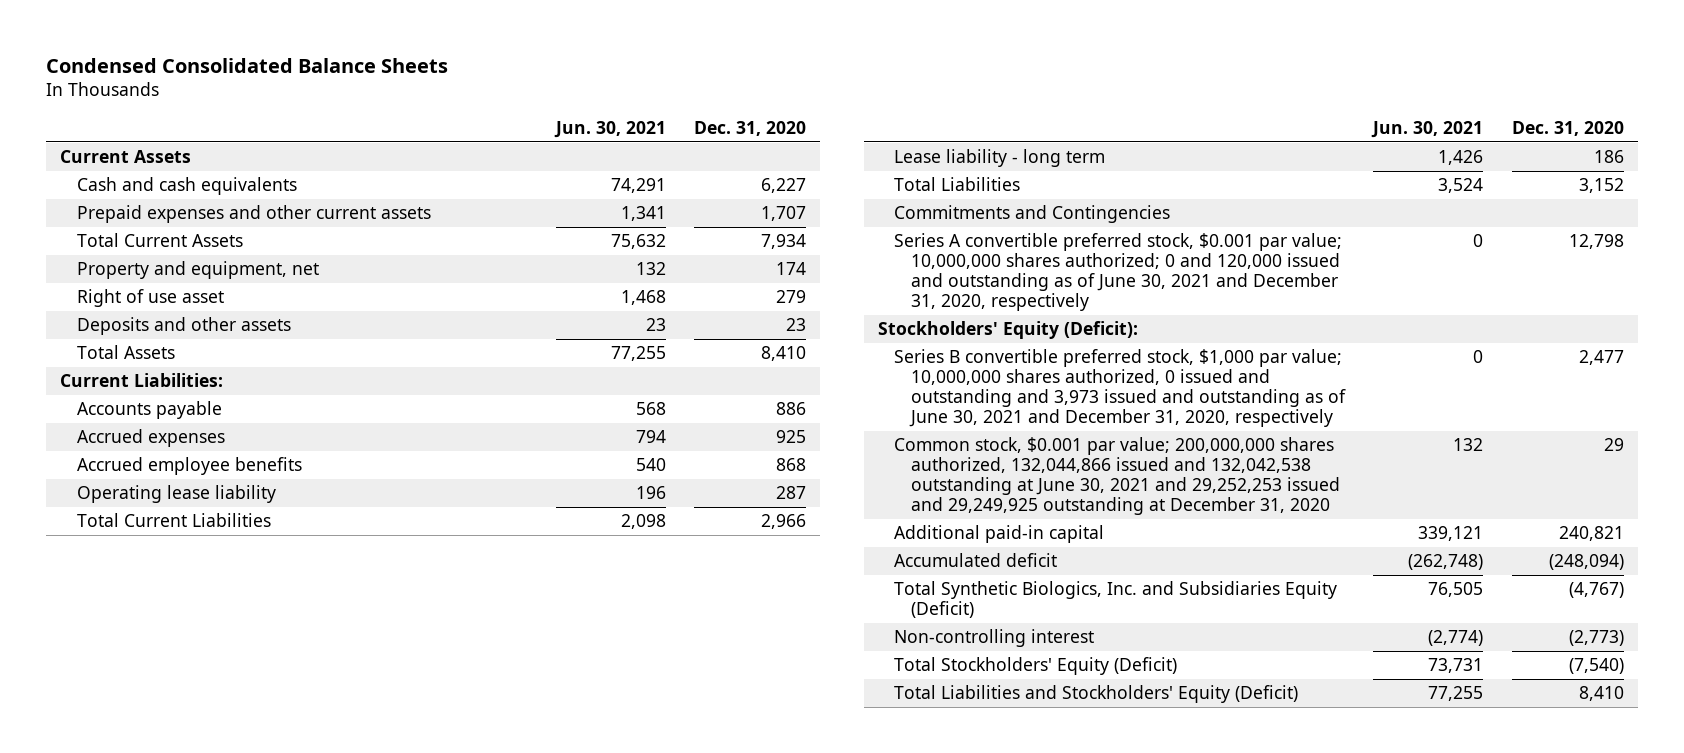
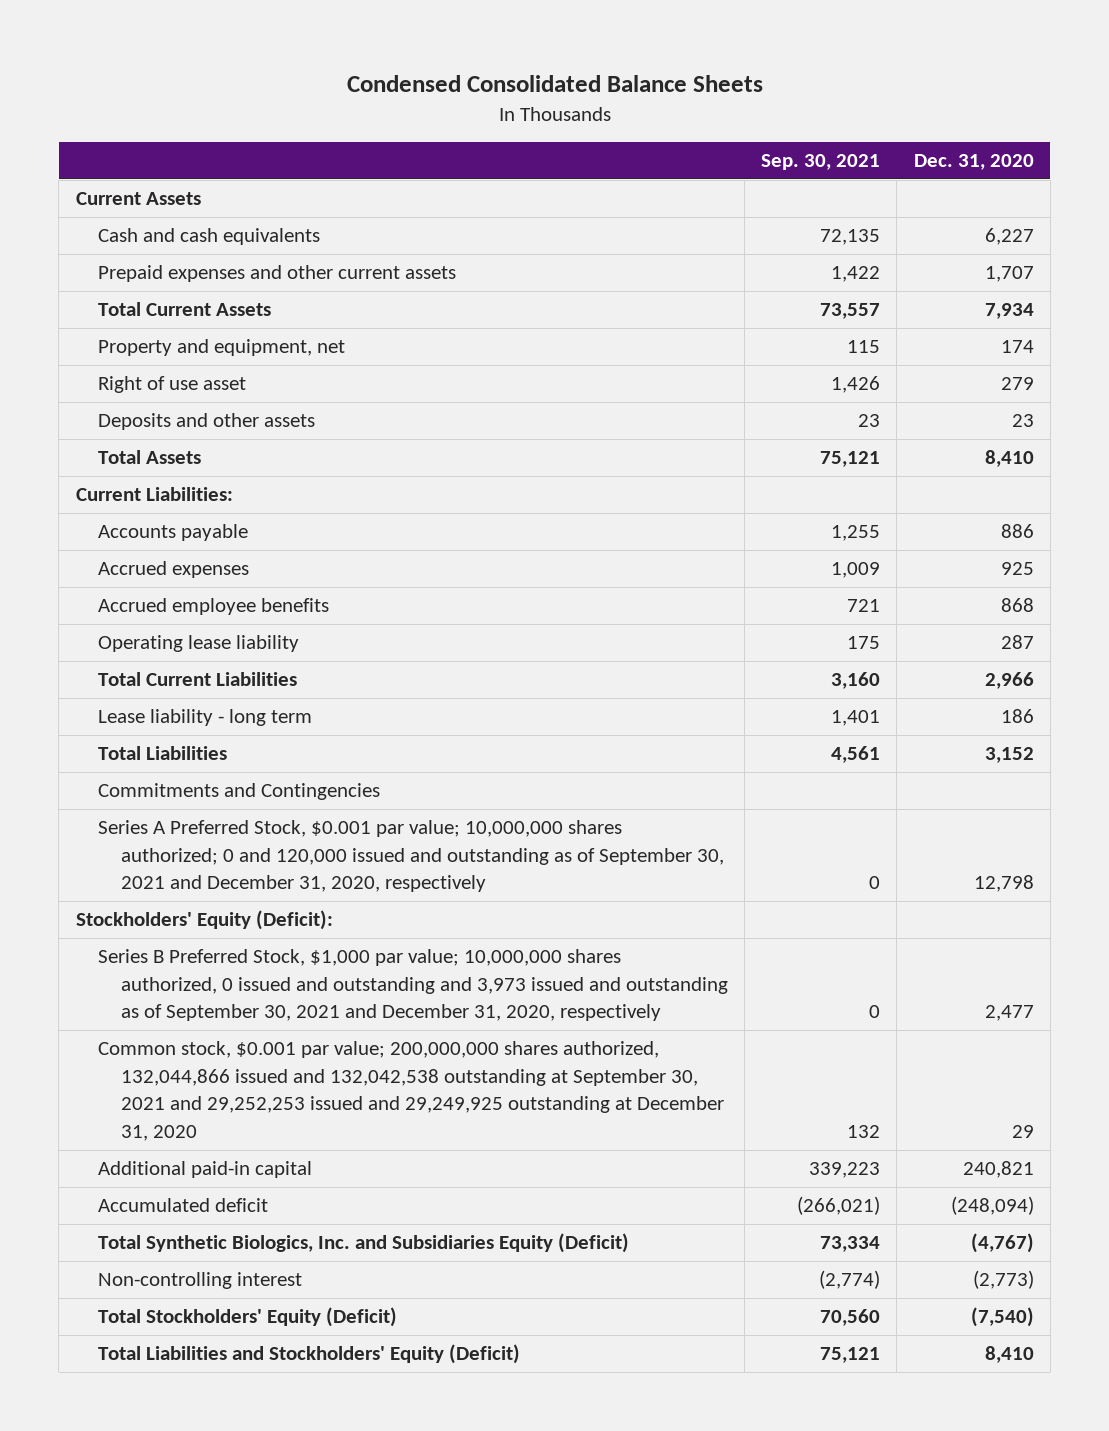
- | Jun. 30, 2021 | Dec. 31, 2020
+ | Sep. 30, 2021 | Dec. 31, 2020
- Series A convertible preferred stock, $0.001 par value; 10,000,000 shares authorized; 0 and 120,000 issued and outstanding as of June 30, 2021 and December 31, 2020, respectively | 0 | 12,798
+ Series A Preferred Stock, $0.001 par value; 10,000,000 shares authorized; 0 and 120,000 issued and outstanding as of September 30, 2021 and December 31, 2020, respectively | 0 | 12,798
- Series B convertible preferred stock, $1,000 par value; 10,000,000 shares authorized, 0 issued and outstanding and 3,973 issued and outstanding as of June 30, 2021 and December 31, 2020, respectively | 0 | 2,477
- Common stock, $0.001 par value; 200,000,000 shares authorized, 132,044,866 issued and 132,042,538 outstanding at June 30, 2021 and 29,252,253 issued and 29,249,925 outstanding at December 31, 2020 | 132 | 29
+ Series B Preferred Stock, $1,000 par value; 10,000,000 shares authorized, 0 issued and outstanding and 3,973 issued and outstanding as of September 30, 2021 and December 31, 2020, respectively | 0 | 2,477
+ Common stock, $0.001 par value; 200,000,000 shares authorized, 132,044,866 issued and 132,042,538 outstanding at September 30, 2021 and 29,252,253 issued and 29,249,925 outstanding at December 31, 2020 | 132 | 29

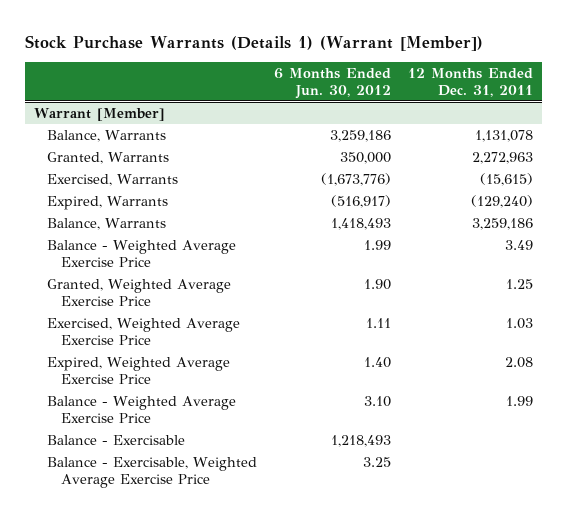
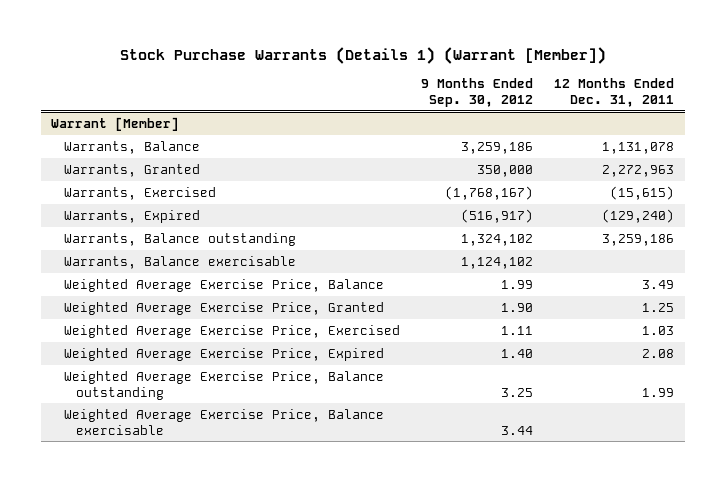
- | 6 Months Ended Jun. 30, 2012 | 12 Months Ended Dec. 31, 2011
+ | 9 Months Ended Sep. 30, 2012 | 12 Months Ended Dec. 31, 2011
@ Warrant [Member]
- Balance, Warrants | 3,259,186 | 1,131,078
- Granted, Warrants | 350,000 | 2,272,963
- Exercised, Warrants | (1,673,776) | (15,615)
- Expired, Warrants | (516,917) | (129,240)
- Balance, Warrants | 1,418,493 | 3,259,186
- Balance - Weighted Average Exercise Price | 1.99 | 3.49
- Granted, Weighted Average Exercise Price | 1.90 | 1.25
- Exercised, Weighted Average Exercise Price | 1.11 | 1.03
- Expired, Weighted Average Exercise Price | 1.40 | 2.08
- Balance - Weighted Average Exercise Price | 3.10 | 1.99
- Balance - Exercisable | 1,218,493 |
- Balance - Exercisable, Weighted Average Exercise Price | 3.25 |
+ Warrants, Balance | 3,259,186 | 1,131,078
+ Warrants, Granted | 350,000 | 2,272,963
+ Warrants, Exercised | (1,768,167) | (15,615)
+ Warrants, Expired | (516,917) | (129,240)
+ Warrants, Balance outstanding | 1,324,102 | 3,259,186
+ Warrants, Balance exercisable | 1,124,102 |
+ Weighted Average Exercise Price, Balance | 1.99 | 3.49
+ Weighted Average Exercise Price, Granted | 1.90 | 1.25
+ Weighted Average Exercise Price, Exercised | 1.11 | 1.03
+ Weighted Average Exercise Price, Expired | 1.40 | 2.08
+ Weighted Average Exercise Price, Balance outstanding | 3.25 | 1.99
+ Weighted Average Exercise Price, Balance exercisable | 3.44 |

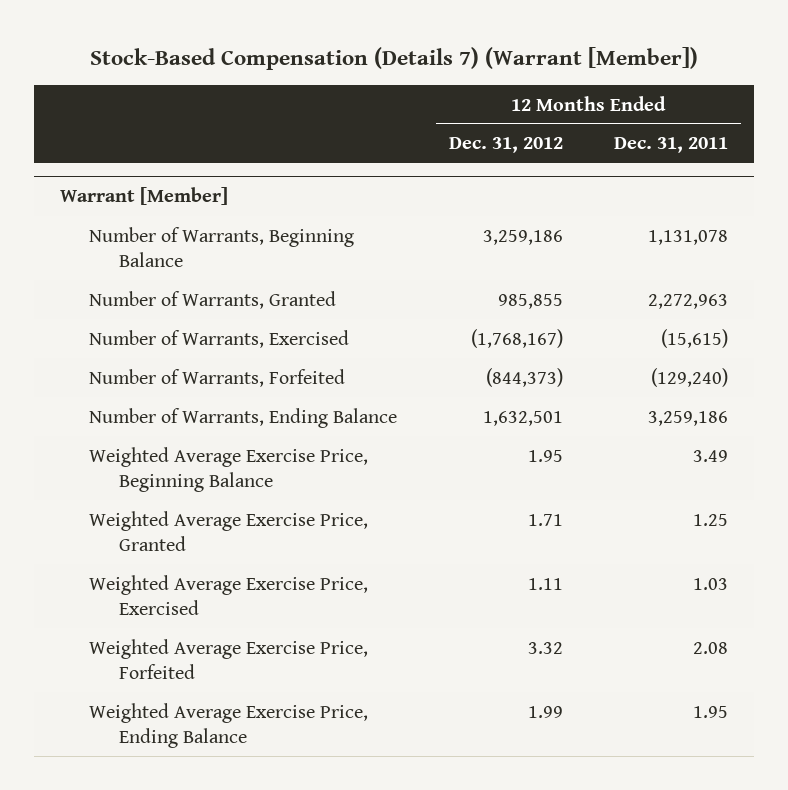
- Stock Purchase Warrants (Details 1) (Warrant [Member])
+ Stock-Based Compensation (Details 7) (Warrant [Member])
- | 9 Months Ended Sep. 30, 2012 | 12 Months Ended Dec. 31, 2011
+ | 12 Months Ended Dec. 31, 2012 | 12 Months Ended Dec. 31, 2011
@ Warrant [Member]
- Warrants, Balance | 3,259,186 | 1,131,078
- Warrants, Granted | 350,000 | 2,272,963
- Warrants, Exercised | (1,768,167) | (15,615)
- Warrants, Expired | (516,917) | (129,240)
- Warrants, Balance outstanding | 1,324,102 | 3,259,186
- Warrants, Balance exercisable | 1,124,102 |
- Weighted Average Exercise Price, Balance | 1.99 | 3.49
+ Number of Warrants, Beginning Balance | 3,259,186 | 1,131,078
+ Number of Warrants, Granted | 985,855 | 2,272,963
+ Number of Warrants, Exercised | (1,768,167) | (15,615)
+ Number of Warrants, Forfeited | (844,373) | (129,240)
+ Number of Warrants, Ending Balance | 1,632,501 | 3,259,186
+ Weighted Average Exercise Price, Beginning Balance | 1.95 | 3.49
- Weighted Average Exercise Price, Expired | 1.40 | 2.08
- Weighted Average Exercise Price, Balance outstanding | 3.25 | 1.99
- Weighted Average Exercise Price, Balance exercisable | 3.44 |
+ Weighted Average Exercise Price, Forfeited | 3.32 | 2.08
+ Weighted Average Exercise Price, Ending Balance | 1.99 | 1.95

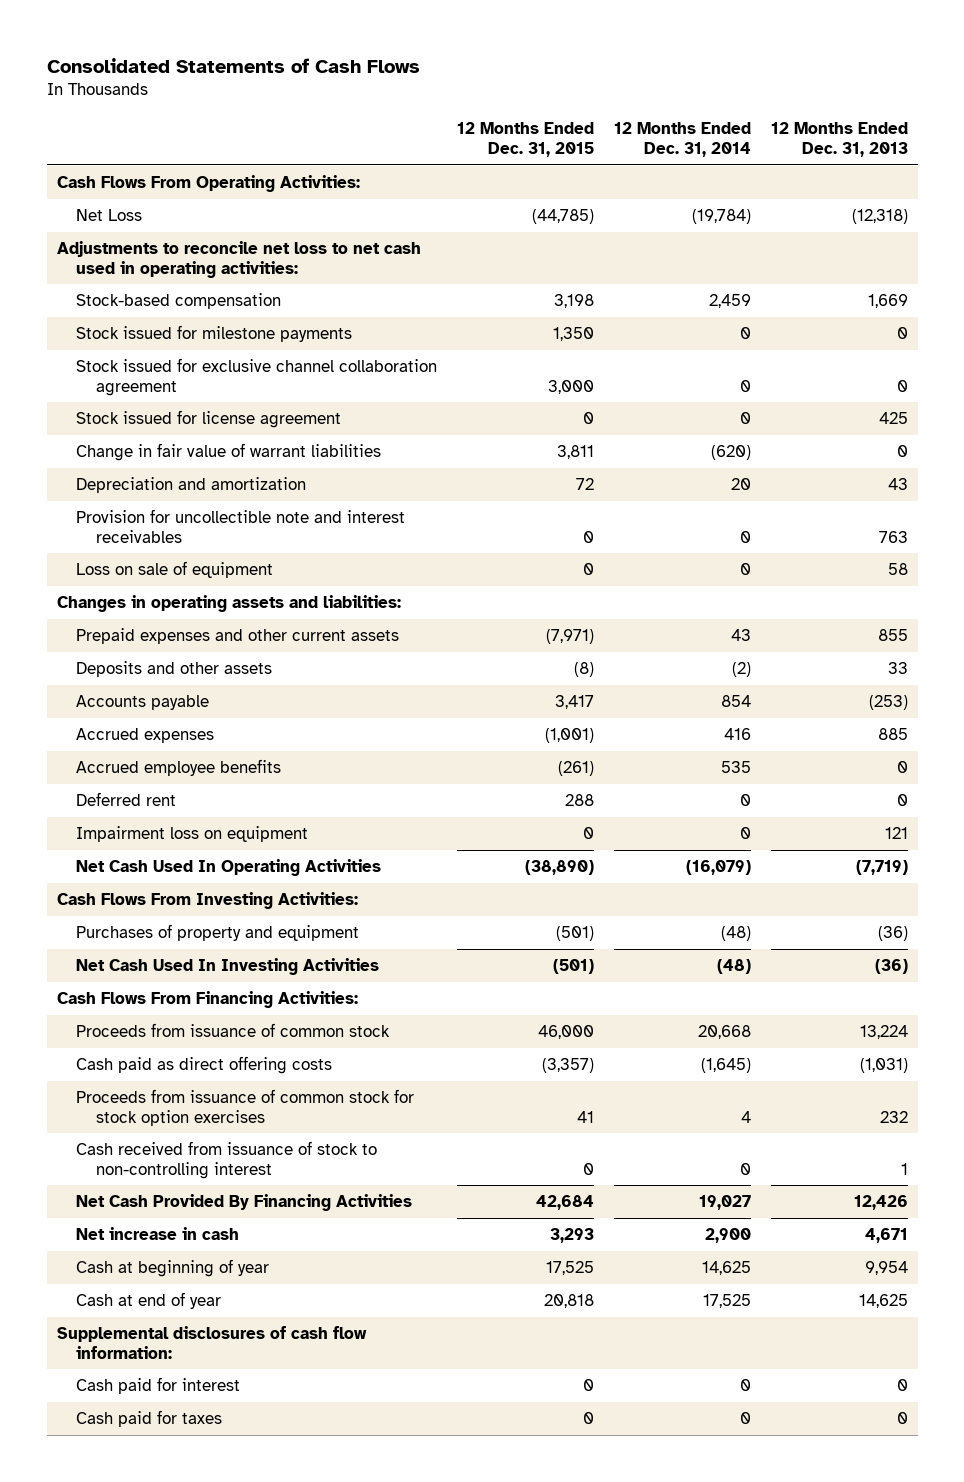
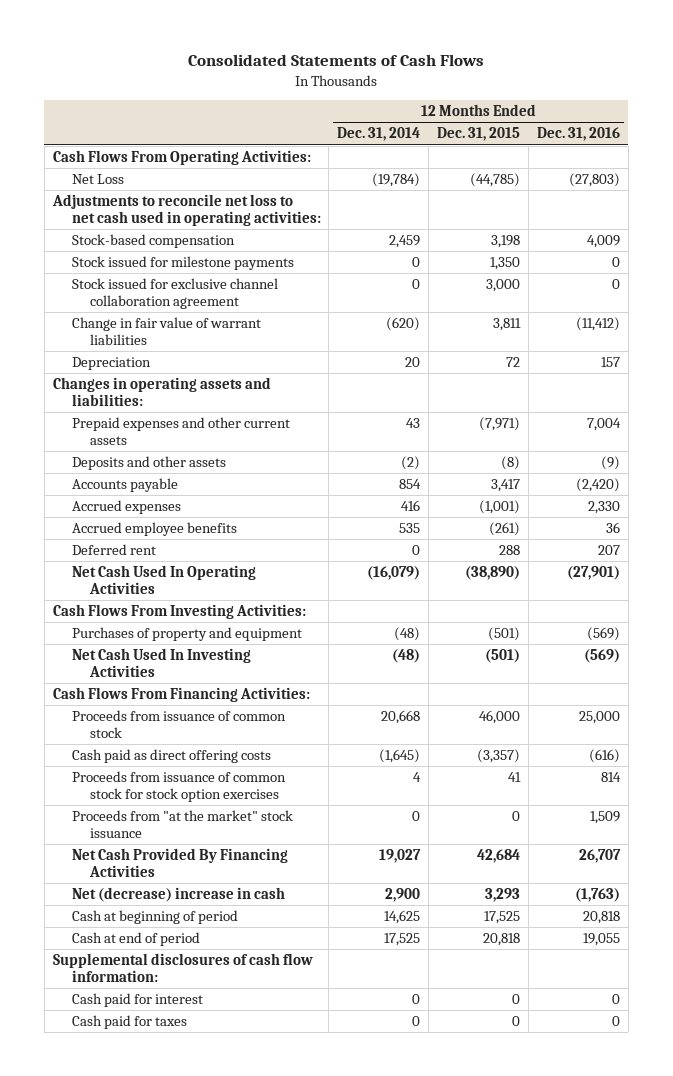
- | 12 Months Ended Dec. 31, 2015 | 12 Months Ended Dec. 31, 2014 | 12 Months Ended Dec. 31, 2013
+ | 12 Months Ended Dec. 31, 2014 | 12 Months Ended Dec. 31, 2015 | 12 Months Ended Dec. 31, 2016
- Stock issued for license agreement | 0 | 0 | 425
- Depreciation and amortization | 72 | 20 | 43
- Provision for uncollectible note and interest receivables | 0 | 0 | 763
- Loss on sale of equipment | 0 | 0 | 58
+ Depreciation | 20 | 72 | 157
- Impairment loss on equipment | 0 | 0 | 121
- Cash received from issuance of stock to non-controlling interest | 0 | 0 | 1
+ Proceeds from "at the market" stock issuance | 0 | 0 | 1,509
- Net increase in cash | 3,293 | 2,900 | 4,671
- Cash at beginning of year | 17,525 | 14,625 | 9,954
- Cash at end of year | 20,818 | 17,525 | 14,625
+ Net (decrease) increase in cash | 2,900 | 3,293 | (1,763)
+ Cash at beginning of period | 14,625 | 17,525 | 20,818
+ Cash at end of period | 17,525 | 20,818 | 19,055

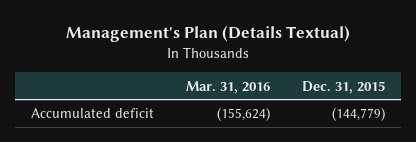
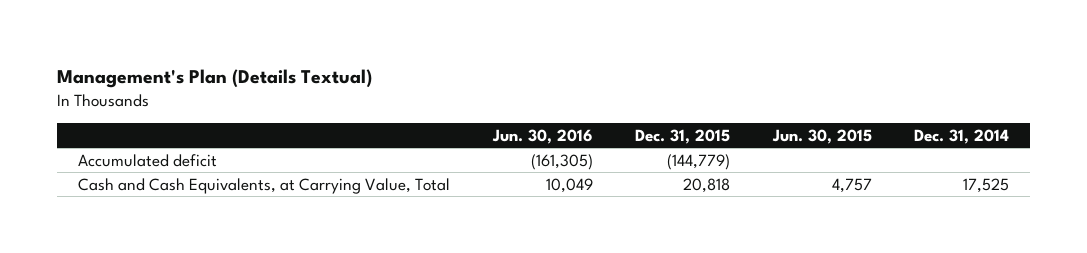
- | Mar. 31, 2016 | Dec. 31, 2015
+ | Jun. 30, 2016 | Dec. 31, 2015 | Jun. 30, 2015 | Dec. 31, 2014
+ Cash and Cash Equivalents, at Carrying Value, Total | 10,049 | 20,818 | 4,757 | 17,525

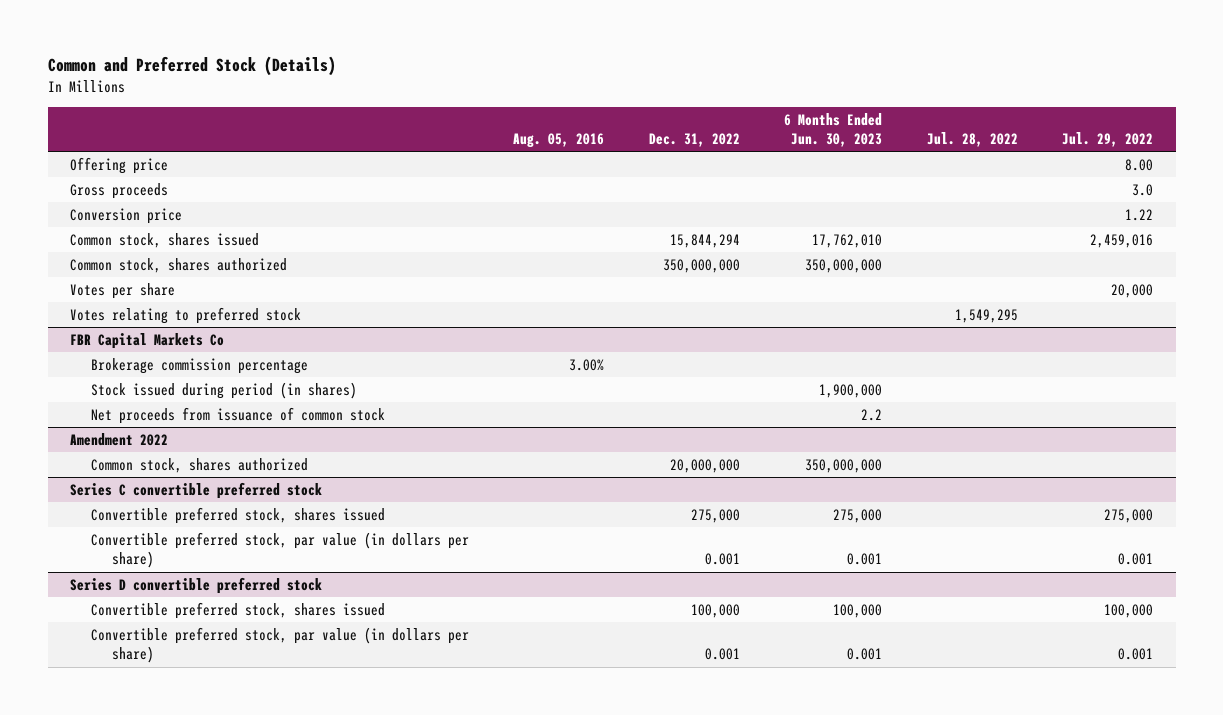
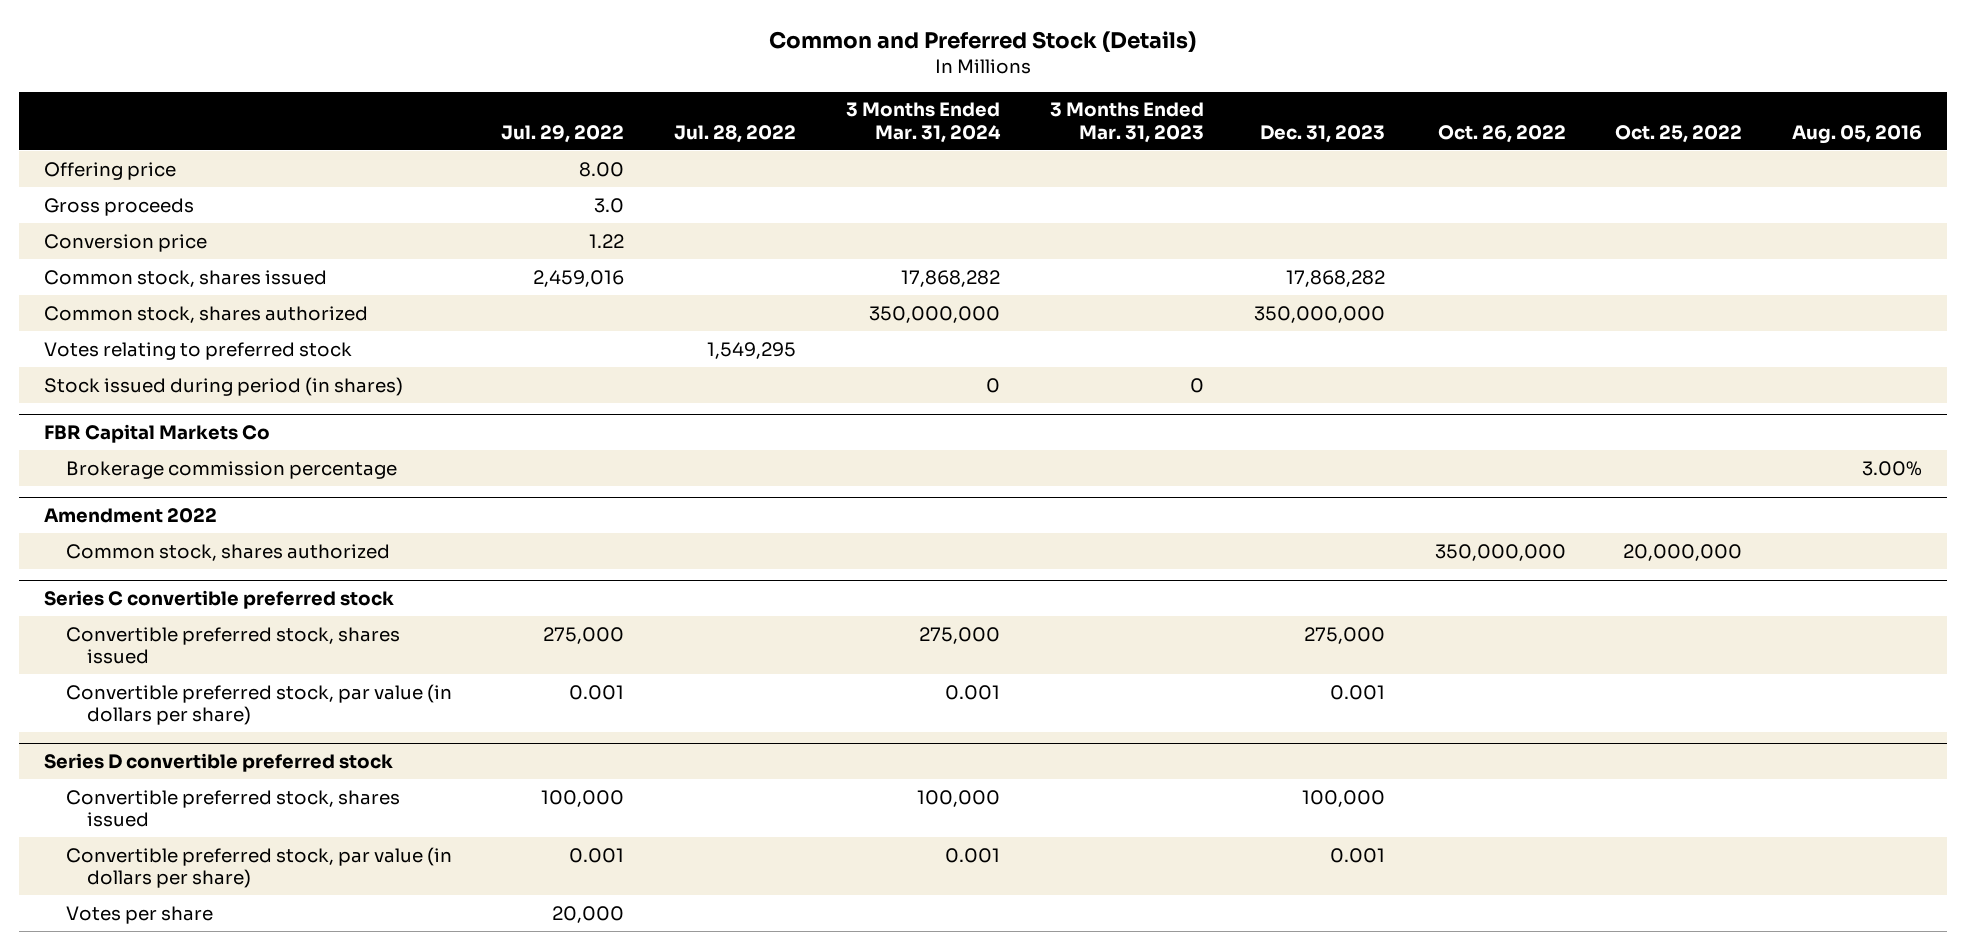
- | Aug. 05, 2016 | Dec. 31, 2022 | 6 Months Ended Jun. 30, 2023 | Jul. 28, 2022 | Jul. 29, 2022
+ | Jul. 29, 2022 | Jul. 28, 2022 | 3 Months Ended Mar. 31, 2024 | 3 Months Ended Mar. 31, 2023 | Dec. 31, 2023 | Oct. 26, 2022 | Oct. 25, 2022 | Aug. 05, 2016
- Votes per share | | | | | 20,000
+ Stock issued during period (in shares) | | | 0 | 0 | | | |
@ FBR Capital Markets Co
- Stock issued during period (in shares) | | | 1,900,000 | |
- Net proceeds from issuance of common stock | | | 2.2 | |
@ Series D convertible preferred stock
+ Votes per share | 20,000 | | | | | | |

